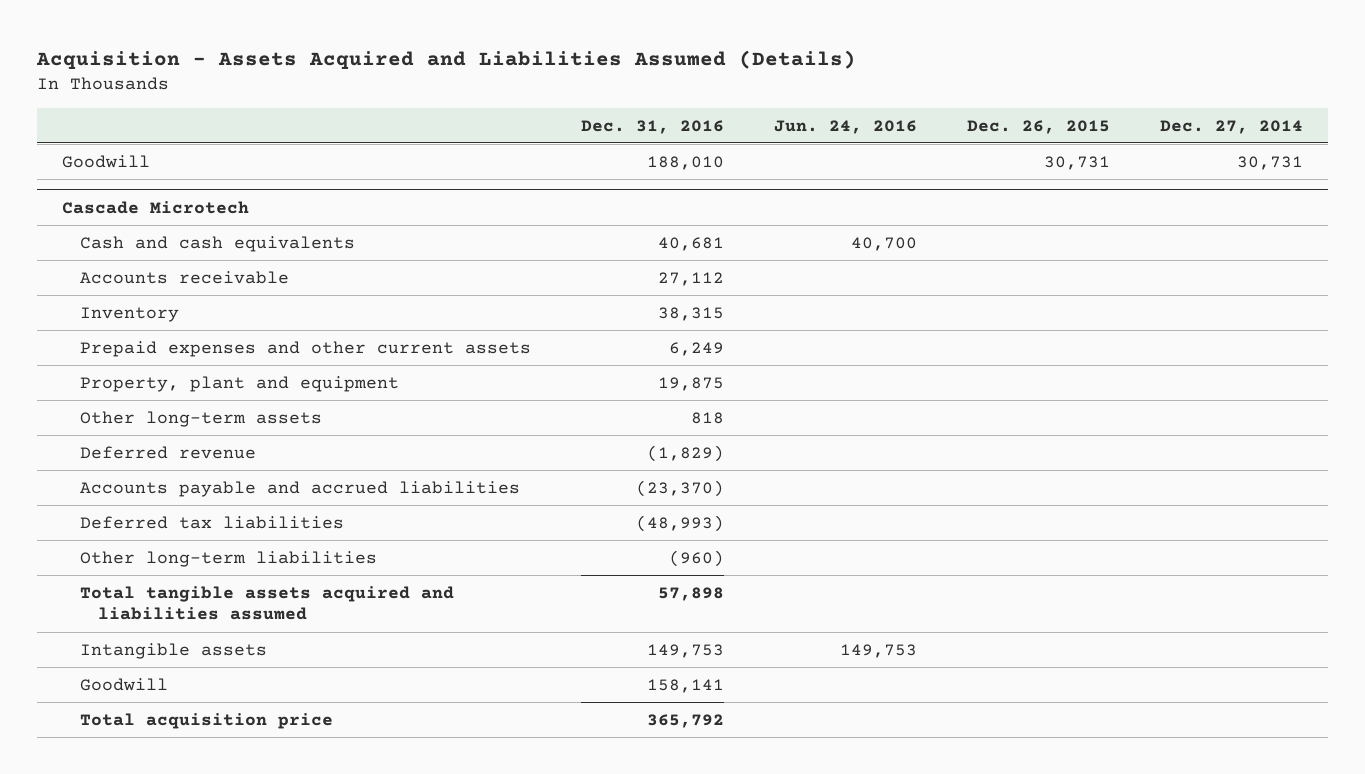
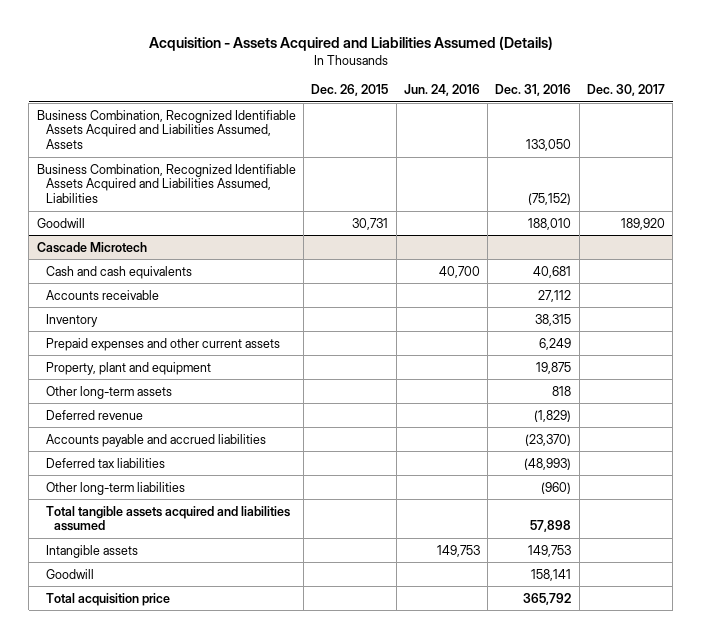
- | Dec. 31, 2016 | Jun. 24, 2016 | Dec. 26, 2015 | Dec. 27, 2014
+ | Dec. 26, 2015 | Jun. 24, 2016 | Dec. 31, 2016 | Dec. 30, 2017
+ Business Combination, Recognized Identifiable Assets Acquired and Liabilities Assumed, Assets | | | 133,050 |
+ Business Combination, Recognized Identifiable Assets Acquired and Liabilities Assumed, Liabilities | | | (75,152) |

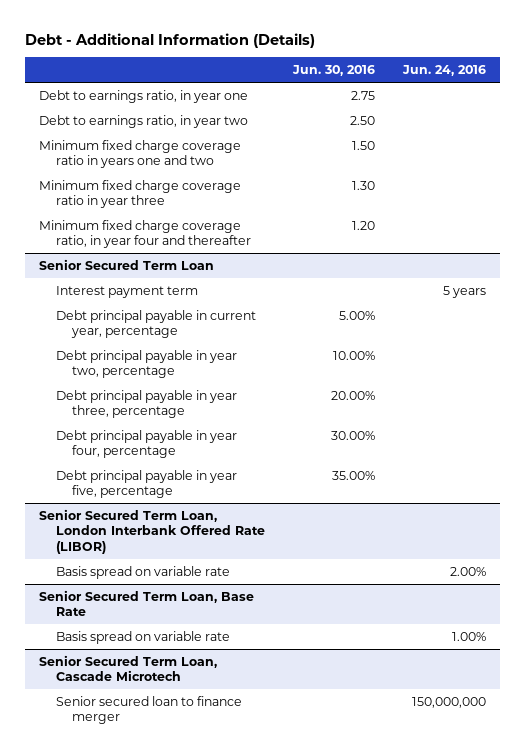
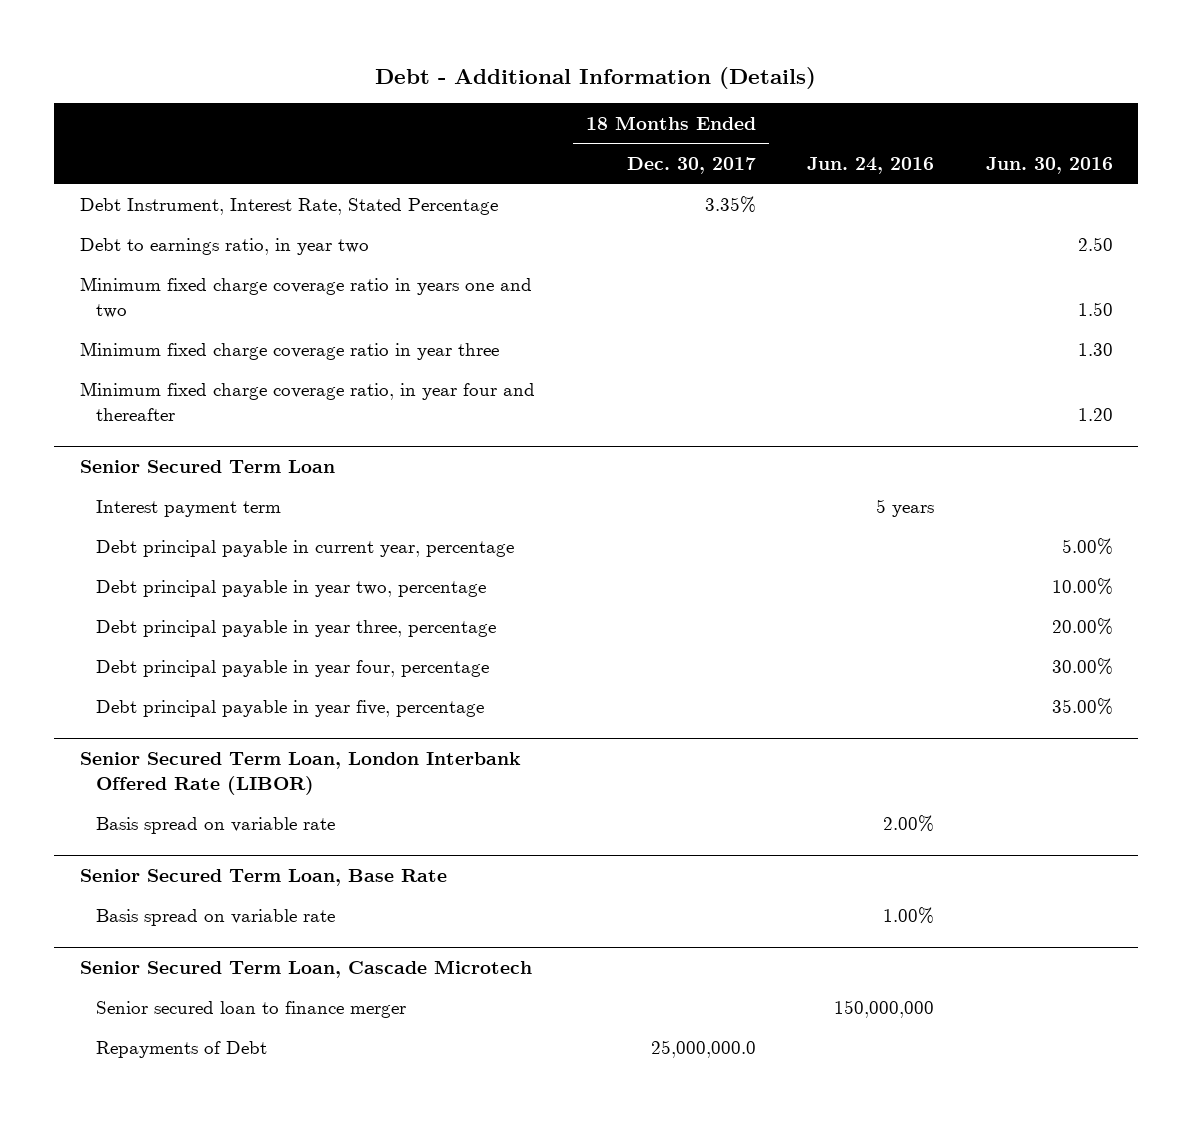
- | Jun. 30, 2016 | Jun. 24, 2016
+ | 18 Months Ended Dec. 30, 2017 | Jun. 24, 2016 | Jun. 30, 2016
- Debt to earnings ratio, in year one | 2.75 |
+ Debt Instrument, Interest Rate, Stated Percentage | 3.35% | |
@ Senior Secured Term Loan, Cascade Microtech
+ Repayments of Debt | 25,000,000.0 | |

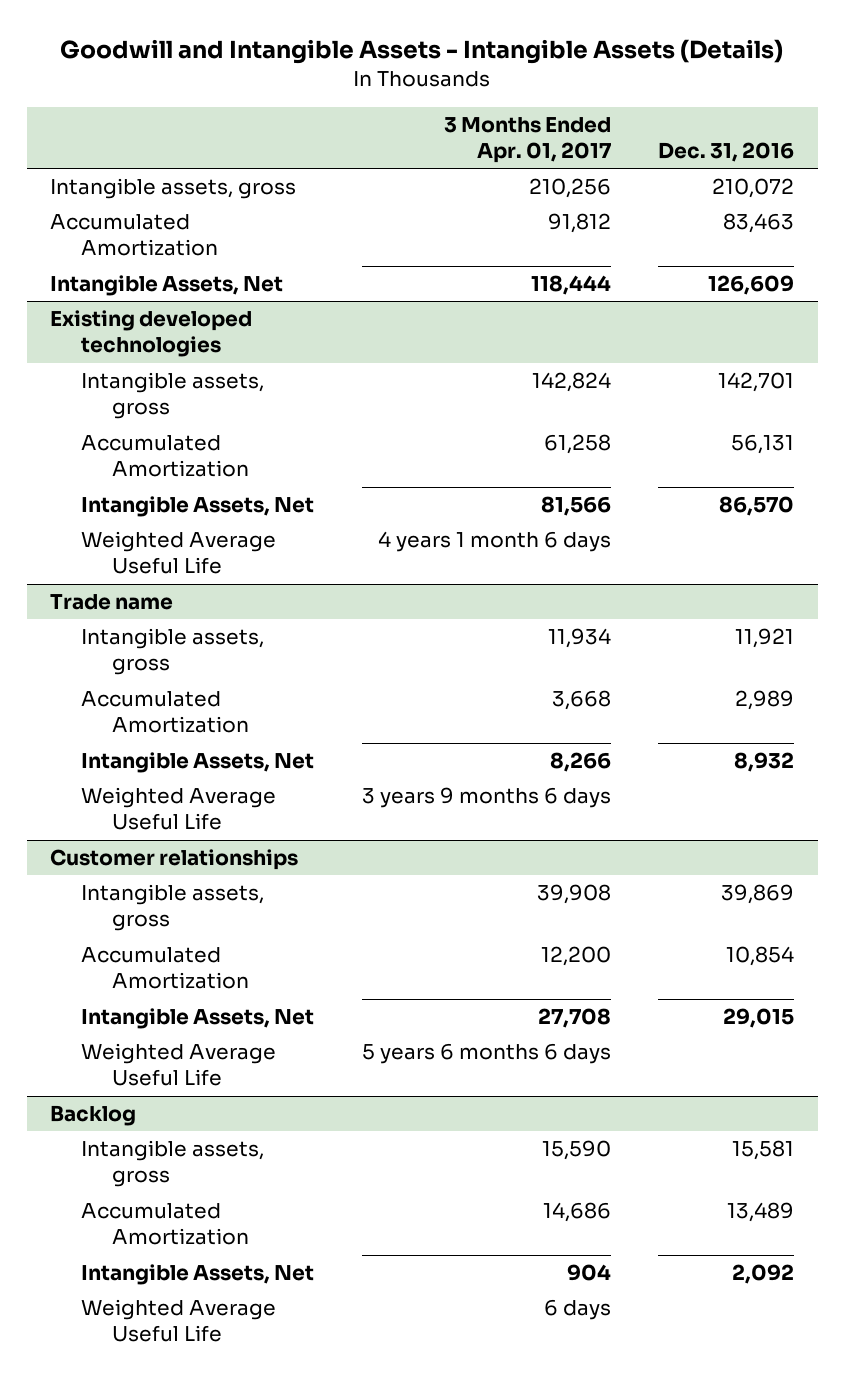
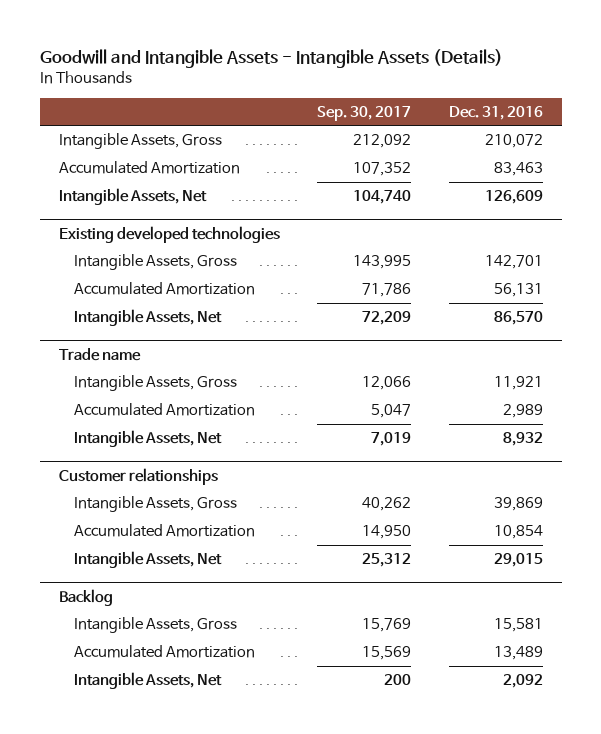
- | 3 Months Ended Apr. 01, 2017 | Dec. 31, 2016
+ | Sep. 30, 2017 | Dec. 31, 2016
- Intangible assets, gross | 210,256 | 210,072
+ Intangible Assets, Gross | 212,092 | 210,072
@ Existing developed technologies
- Intangible assets, gross | 142,824 | 142,701
+ Intangible Assets, Gross | 143,995 | 142,701
- Weighted Average Useful Life | 4 years 1 month 6 days |
@ Trade name
- Intangible assets, gross | 11,934 | 11,921
+ Intangible Assets, Gross | 12,066 | 11,921
- Weighted Average Useful Life | 3 years 9 months 6 days |
@ Customer relationships
- Intangible assets, gross | 39,908 | 39,869
+ Intangible Assets, Gross | 40,262 | 39,869
- Weighted Average Useful Life | 5 years 6 months 6 days |
@ Backlog
- Intangible assets, gross | 15,590 | 15,581
+ Intangible Assets, Gross | 15,769 | 15,581
- Weighted Average Useful Life | 6 days |

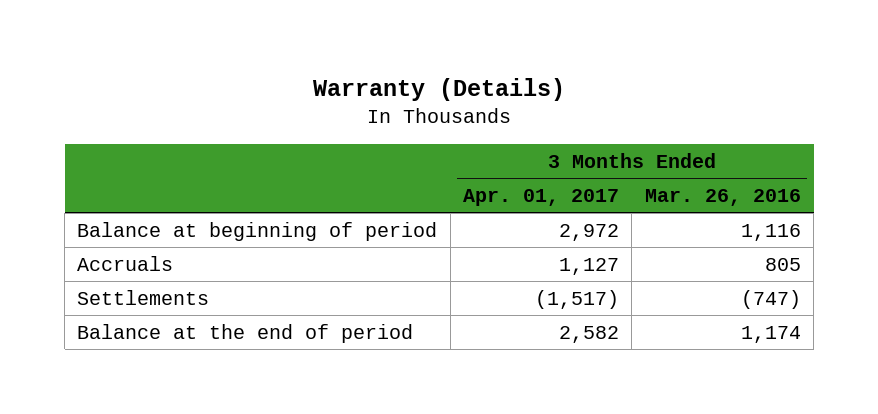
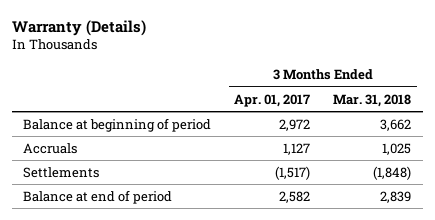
- | 3 Months Ended Apr. 01, 2017 | 3 Months Ended Mar. 26, 2016
+ | 3 Months Ended Apr. 01, 2017 | 3 Months Ended Mar. 31, 2018
- Balance at the end of period | 2,582 | 1,174
+ Balance at end of period | 2,582 | 2,839

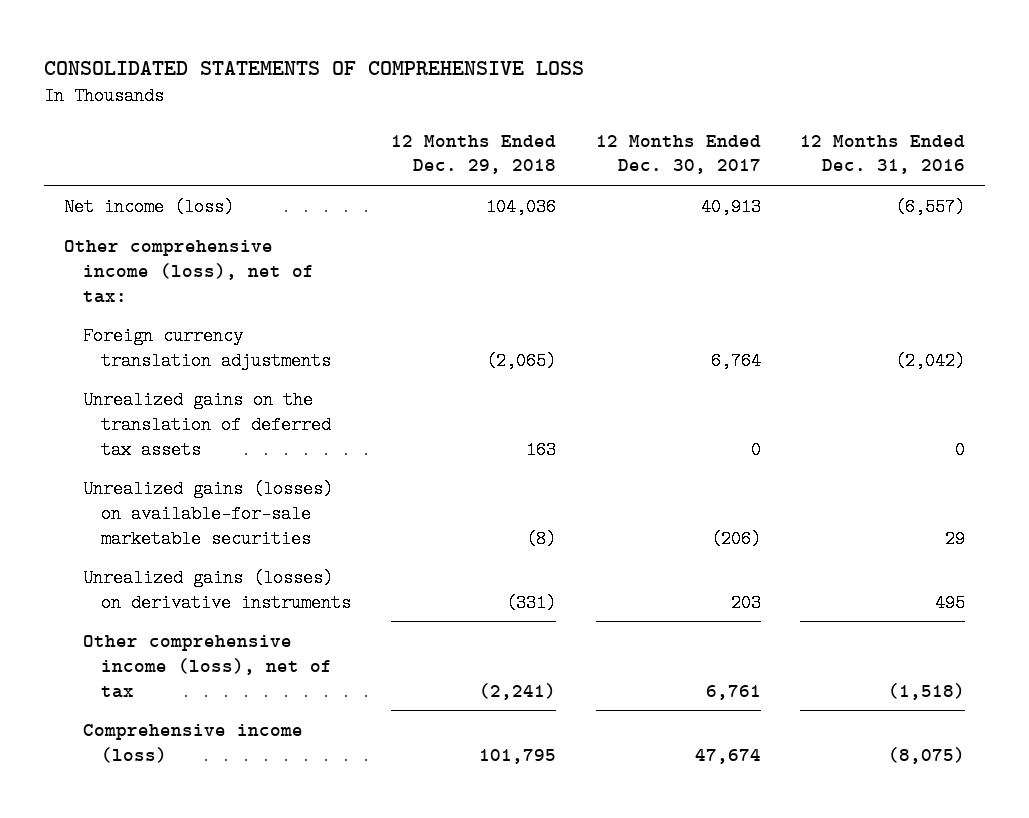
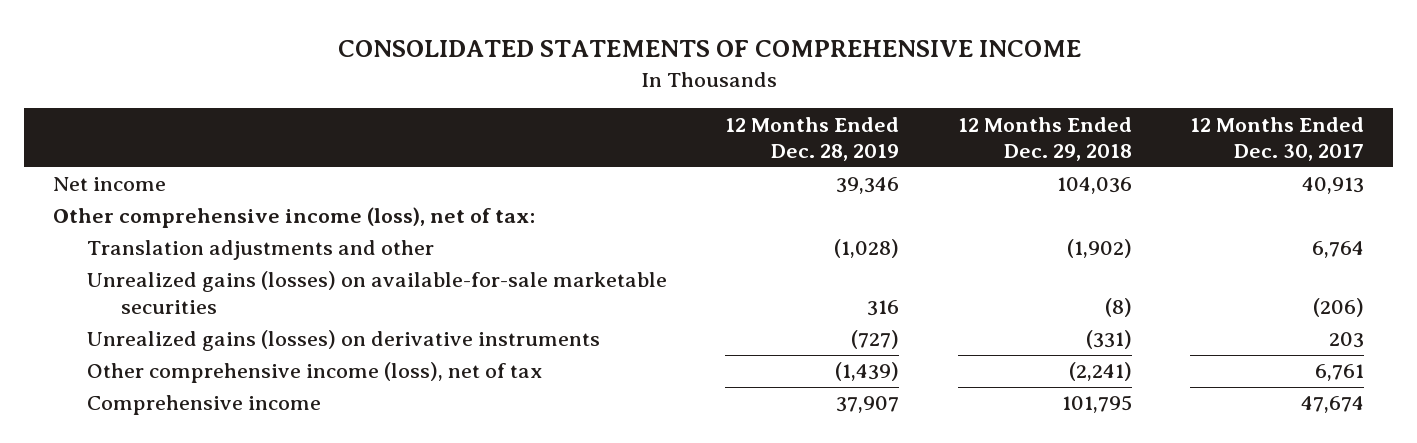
- CONSOLIDATED STATEMENTS OF COMPREHENSIVE LOSS
+ CONSOLIDATED STATEMENTS OF COMPREHENSIVE INCOME
- | 12 Months Ended Dec. 29, 2018 | 12 Months Ended Dec. 30, 2017 | 12 Months Ended Dec. 31, 2016
+ | 12 Months Ended Dec. 28, 2019 | 12 Months Ended Dec. 29, 2018 | 12 Months Ended Dec. 30, 2017
- Net income (loss) | 104,036 | 40,913 | (6,557)
+ Net income | 39,346 | 104,036 | 40,913
- Foreign currency translation adjustments | (2,065) | 6,764 | (2,042)
- Unrealized gains on the translation of deferred tax assets | 163 | 0 | 0
+ Translation adjustments and other | (1,028) | (1,902) | 6,764
- Comprehensive income (loss) | 101,795 | 47,674 | (8,075)
+ Comprehensive income | 37,907 | 101,795 | 47,674

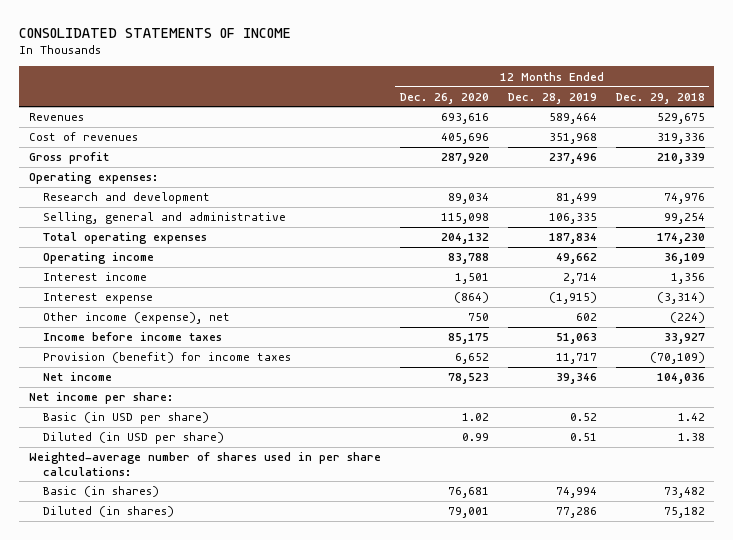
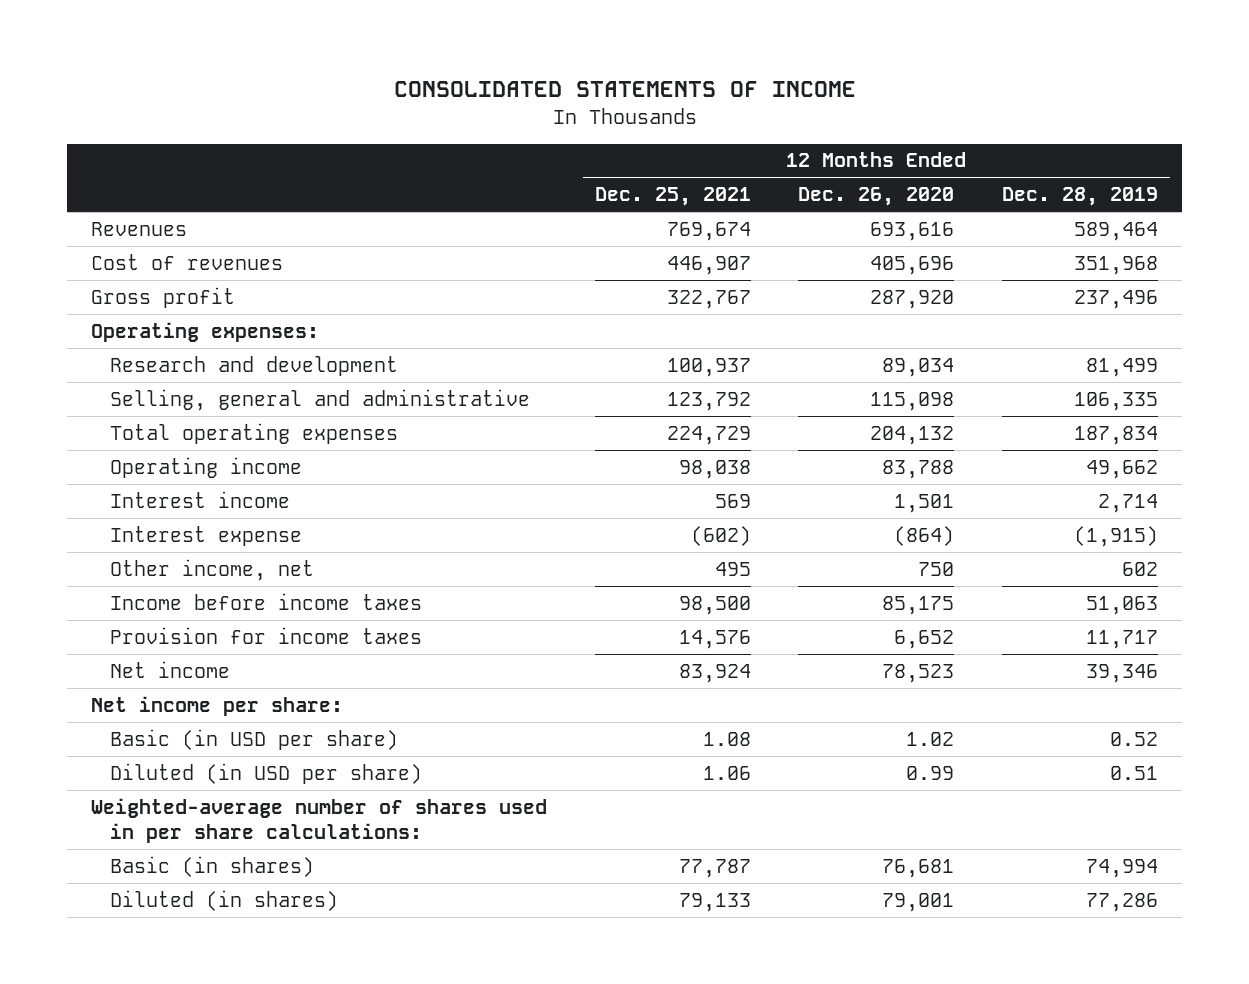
- | 12 Months Ended Dec. 26, 2020 | 12 Months Ended Dec. 28, 2019 | 12 Months Ended Dec. 29, 2018
+ | 12 Months Ended Dec. 25, 2021 | 12 Months Ended Dec. 26, 2020 | 12 Months Ended Dec. 28, 2019
- Other income (expense), net | 750 | 602 | (224)
+ Other income, net | 495 | 750 | 602
- Provision (benefit) for income taxes | 6,652 | 11,717 | (70,109)
+ Provision for income taxes | 14,576 | 6,652 | 11,717

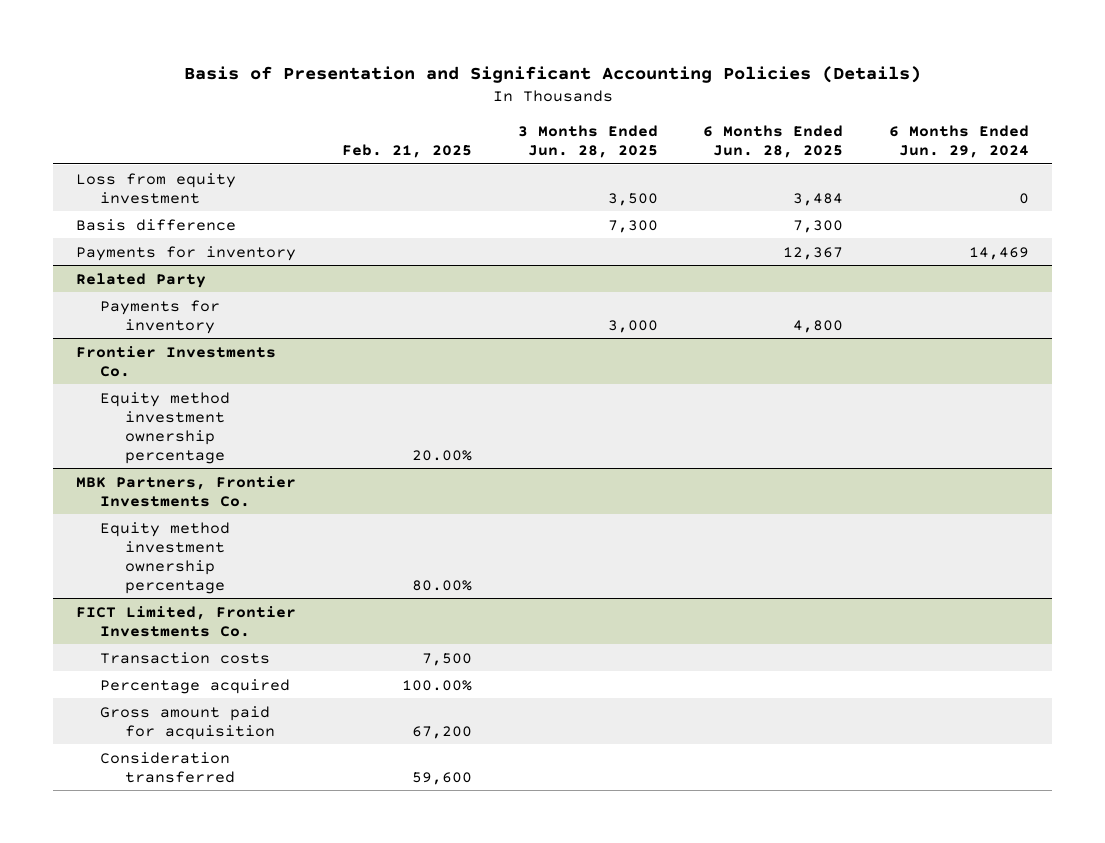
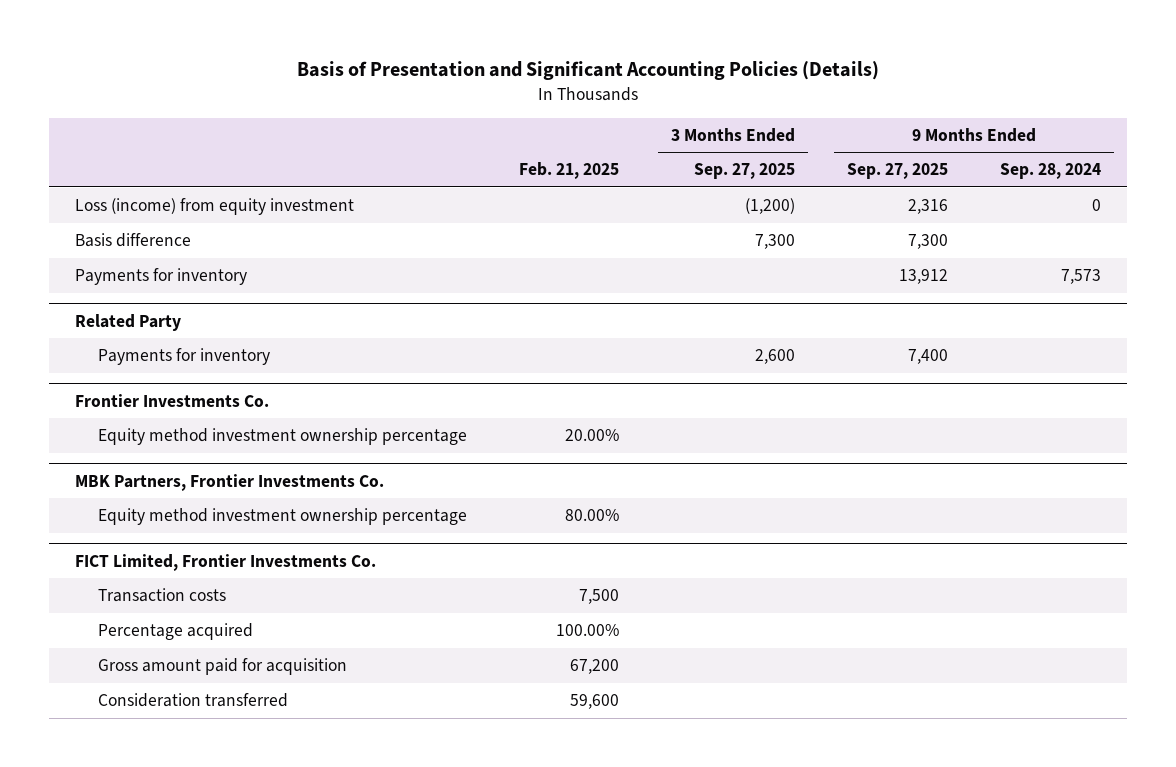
- | Feb. 21, 2025 | 3 Months Ended Jun. 28, 2025 | 6 Months Ended Jun. 28, 2025 | 6 Months Ended Jun. 29, 2024
+ | Feb. 21, 2025 | 3 Months Ended Sep. 27, 2025 | 9 Months Ended Sep. 27, 2025 | 9 Months Ended Sep. 28, 2024
- Loss from equity investment | | 3,500 | 3,484 | 0
+ Loss (income) from equity investment | | (1,200) | 2,316 | 0

